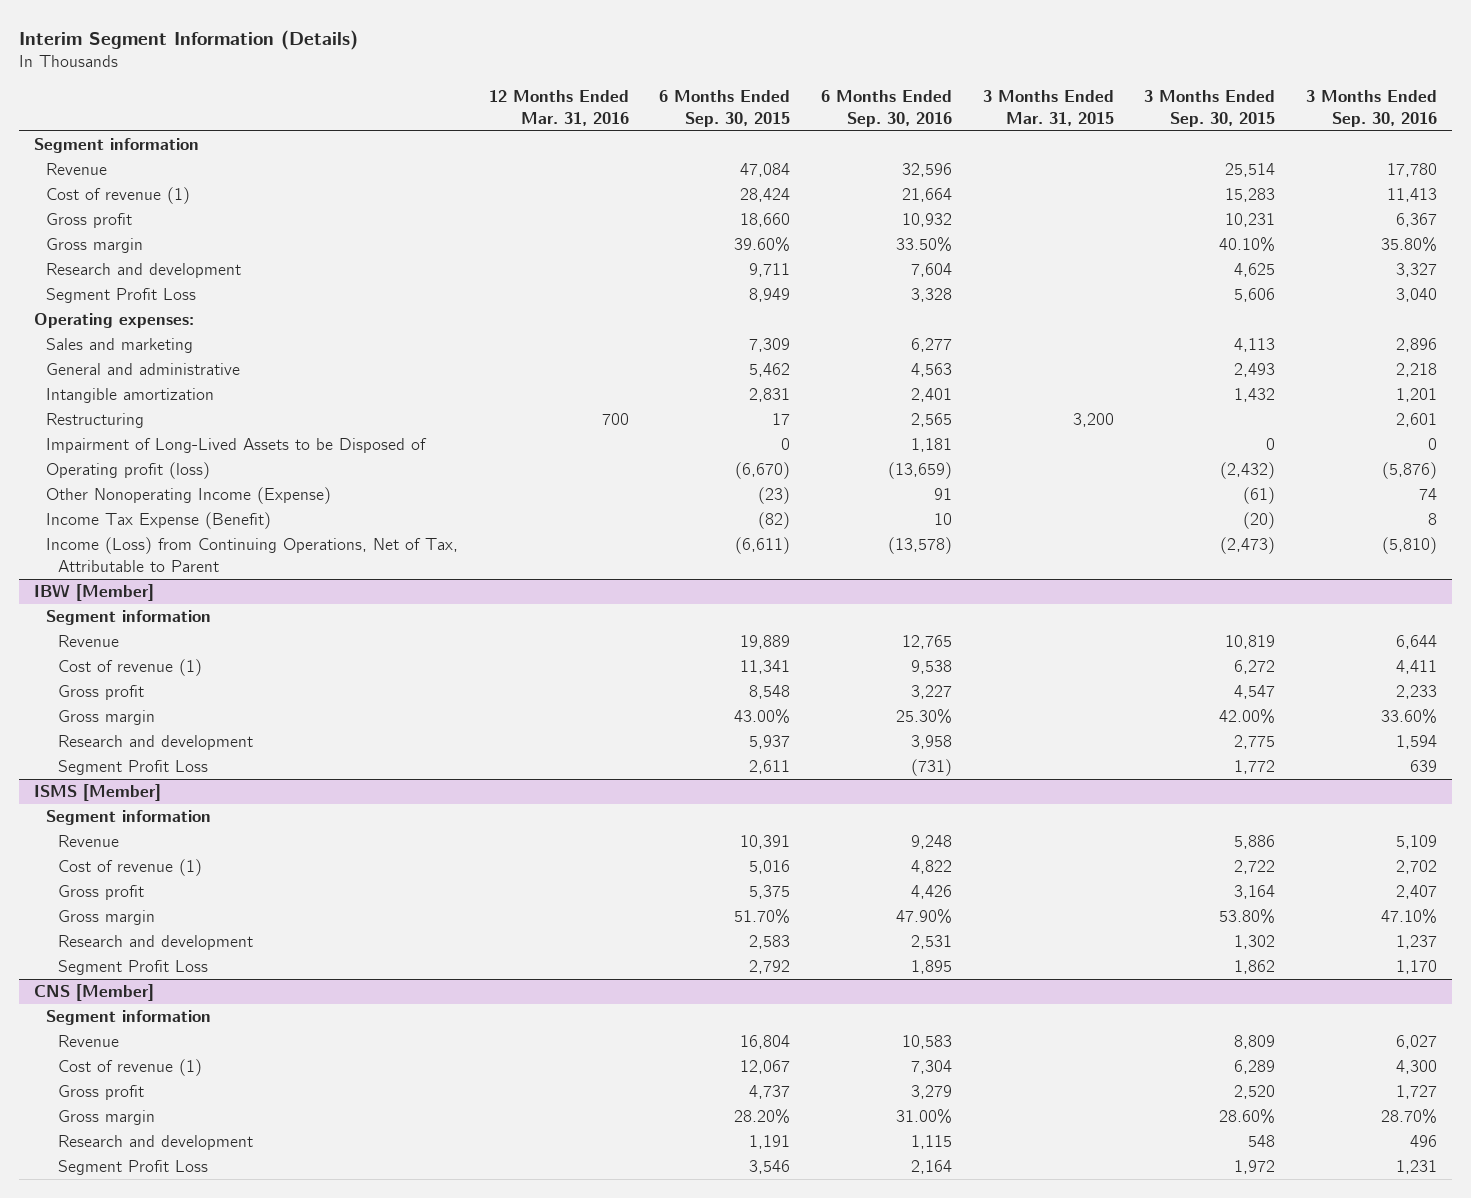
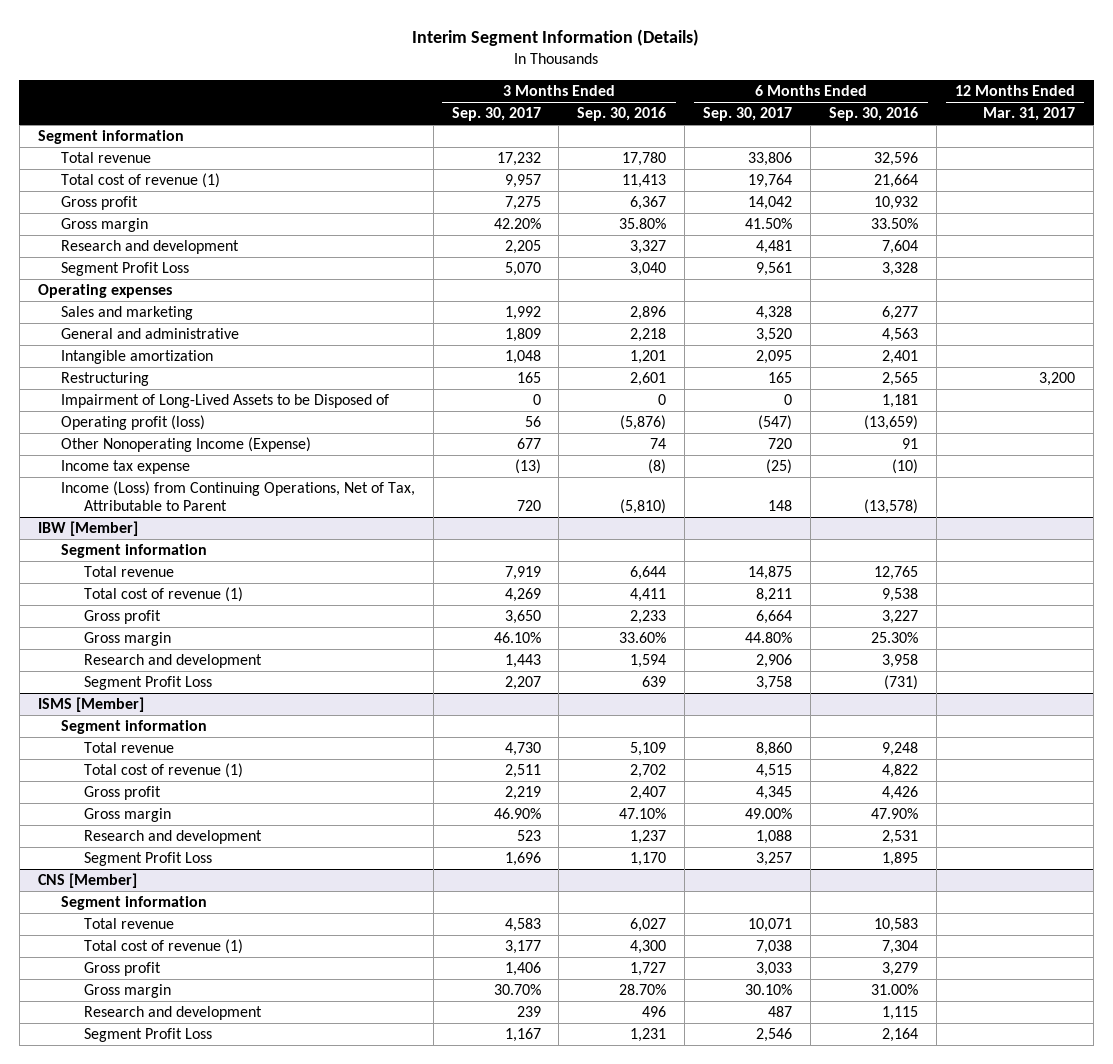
- | 12 Months Ended Mar. 31, 2016 | 6 Months Ended Sep. 30, 2015 | 6 Months Ended Sep. 30, 2016 | 3 Months Ended Mar. 31, 2015 | 3 Months Ended Sep. 30, 2015 | 3 Months Ended Sep. 30, 2016
+ | 3 Months Ended Sep. 30, 2017 | 3 Months Ended Sep. 30, 2016 | 6 Months Ended Sep. 30, 2017 | 6 Months Ended Sep. 30, 2016 | 12 Months Ended Mar. 31, 2017
- Revenue | | 47,084 | 32,596 | | 25,514 | 17,780
- Cost of revenue (1) | | 28,424 | 21,664 | | 15,283 | 11,413
+ Total revenue | 17,232 | 17,780 | 33,806 | 32,596 |
+ Total cost of revenue (1) | 9,957 | 11,413 | 19,764 | 21,664 |
- Operating expenses:
+ Operating expenses
- Income Tax Expense (Benefit) | | (82) | 10 | | (20) | 8
+ Income tax expense | (13) | (8) | (25) | (10) |
@ IBW [Member]
- Revenue | | 19,889 | 12,765 | | 10,819 | 6,644
- Cost of revenue (1) | | 11,341 | 9,538 | | 6,272 | 4,411
+ Total revenue | 7,919 | 6,644 | 14,875 | 12,765 |
+ Total cost of revenue (1) | 4,269 | 4,411 | 8,211 | 9,538 |
@ ISMS [Member]
- Revenue | | 10,391 | 9,248 | | 5,886 | 5,109
- Cost of revenue (1) | | 5,016 | 4,822 | | 2,722 | 2,702
+ Total revenue | 4,730 | 5,109 | 8,860 | 9,248 |
+ Total cost of revenue (1) | 2,511 | 2,702 | 4,515 | 4,822 |
@ CNS [Member]
- Revenue | | 16,804 | 10,583 | | 8,809 | 6,027
- Cost of revenue (1) | | 12,067 | 7,304 | | 6,289 | 4,300
+ Total revenue | 4,583 | 6,027 | 10,071 | 10,583 |
+ Total cost of revenue (1) | 3,177 | 4,300 | 7,038 | 7,304 |

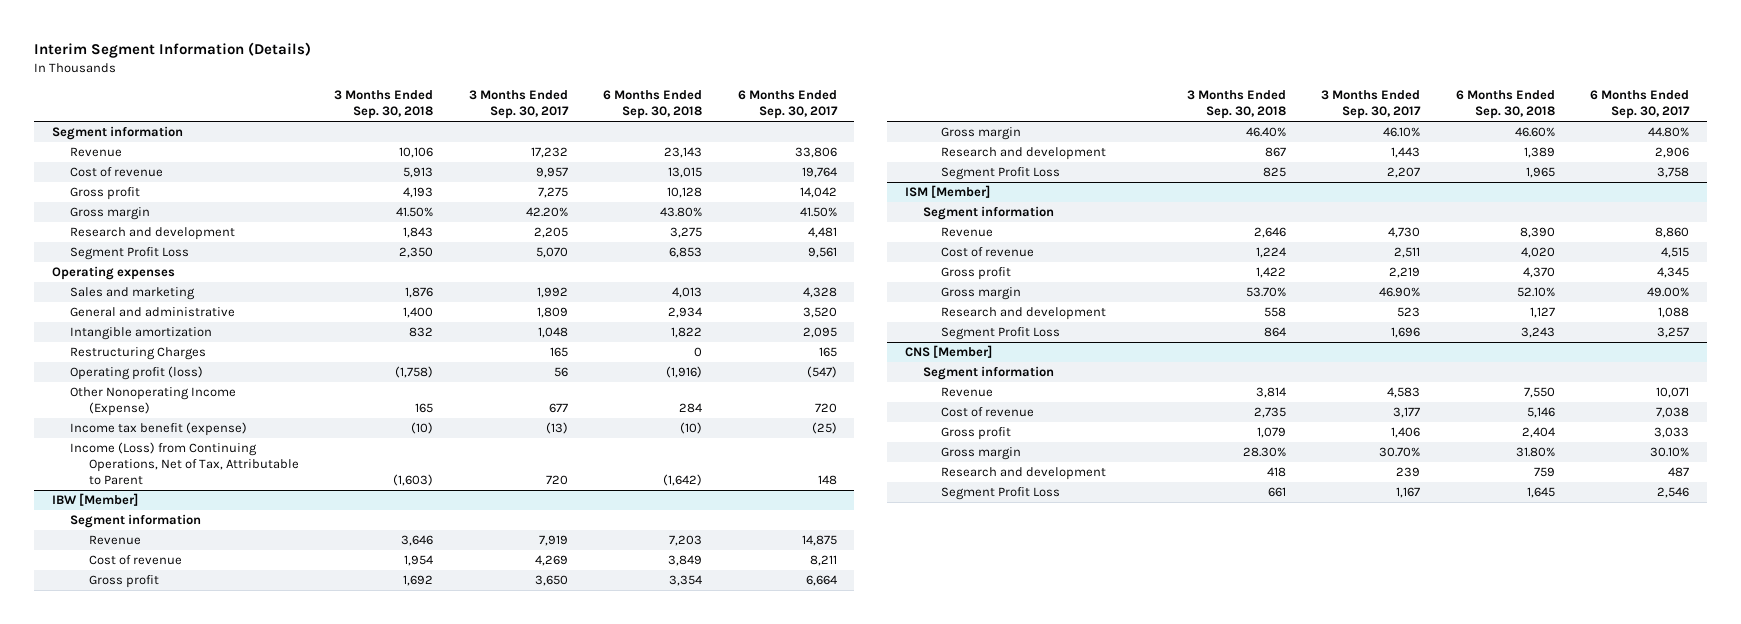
- | 3 Months Ended Sep. 30, 2017 | 3 Months Ended Sep. 30, 2016 | 6 Months Ended Sep. 30, 2017 | 6 Months Ended Sep. 30, 2016 | 12 Months Ended Mar. 31, 2017
+ | 3 Months Ended Sep. 30, 2018 | 3 Months Ended Sep. 30, 2017 | 6 Months Ended Sep. 30, 2018 | 6 Months Ended Sep. 30, 2017
- Total revenue | 17,232 | 17,780 | 33,806 | 32,596 |
- Total cost of revenue (1) | 9,957 | 11,413 | 19,764 | 21,664 |
+ Revenue | 10,106 | 17,232 | 23,143 | 33,806
+ Cost of revenue | 5,913 | 9,957 | 13,015 | 19,764
- Restructuring | 165 | 2,601 | 165 | 2,565 | 3,200
- Impairment of Long-Lived Assets to be Disposed of | 0 | 0 | 0 | 1,181 |
+ Restructuring Charges | | 165 | 0 | 165
- Income tax expense | (13) | (8) | (25) | (10) |
+ Income tax benefit (expense) | (10) | (13) | (10) | (25)
@ IBW [Member]
- Total revenue | 7,919 | 6,644 | 14,875 | 12,765 |
- Total cost of revenue (1) | 4,269 | 4,411 | 8,211 | 9,538 |
+ Revenue | 3,646 | 7,919 | 7,203 | 14,875
+ Cost of revenue | 1,954 | 4,269 | 3,849 | 8,211
- ISMS [Member]
+ ISM [Member]
- Total revenue | 4,730 | 5,109 | 8,860 | 9,248 |
- Total cost of revenue (1) | 2,511 | 2,702 | 4,515 | 4,822 |
+ Revenue | 2,646 | 4,730 | 8,390 | 8,860
+ Cost of revenue | 1,224 | 2,511 | 4,020 | 4,515
@ CNS [Member]
- Total revenue | 4,583 | 6,027 | 10,071 | 10,583 |
- Total cost of revenue (1) | 3,177 | 4,300 | 7,038 | 7,304 |
+ Revenue | 3,814 | 4,583 | 7,550 | 10,071
+ Cost of revenue | 2,735 | 3,177 | 5,146 | 7,038

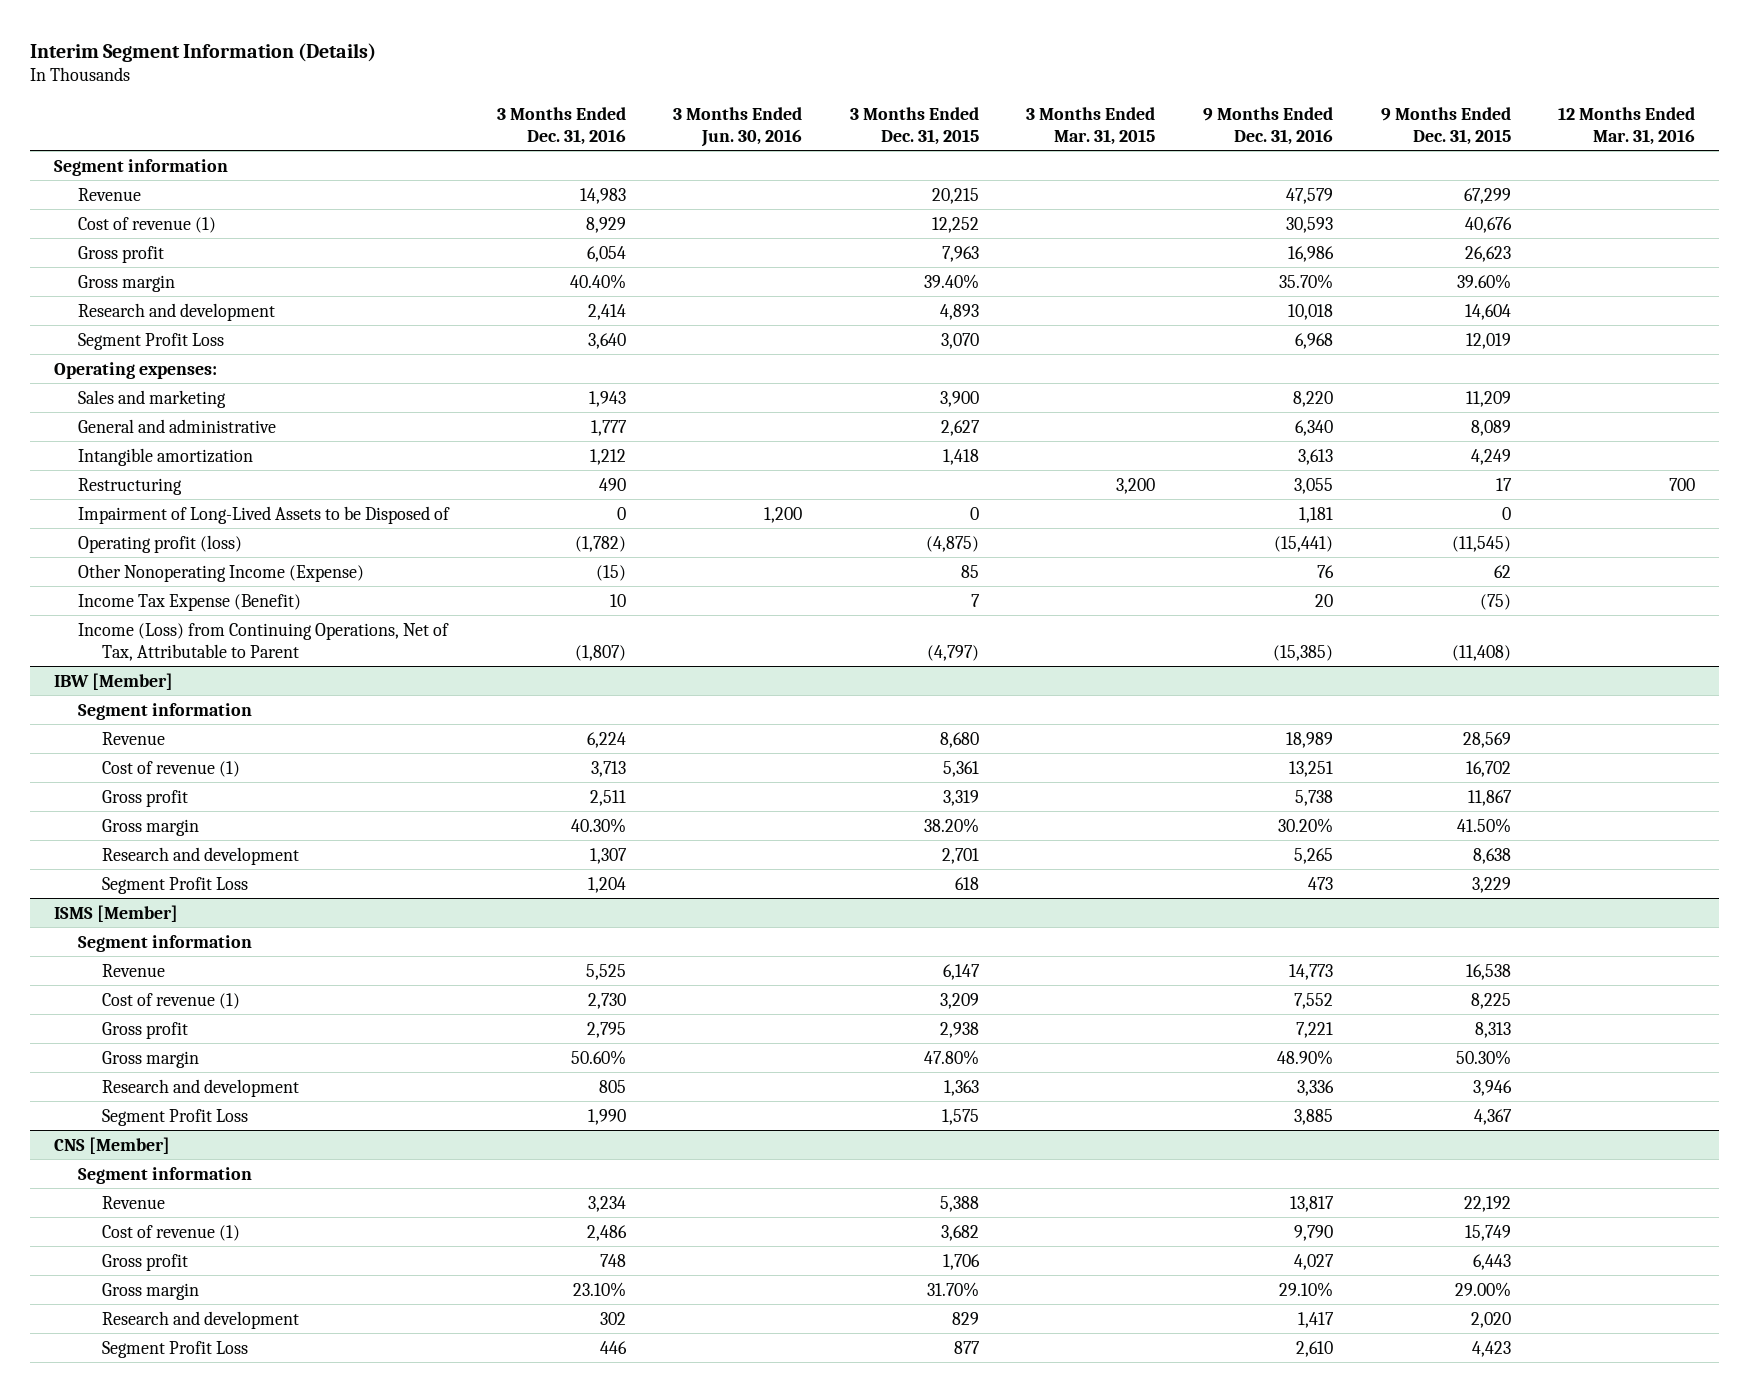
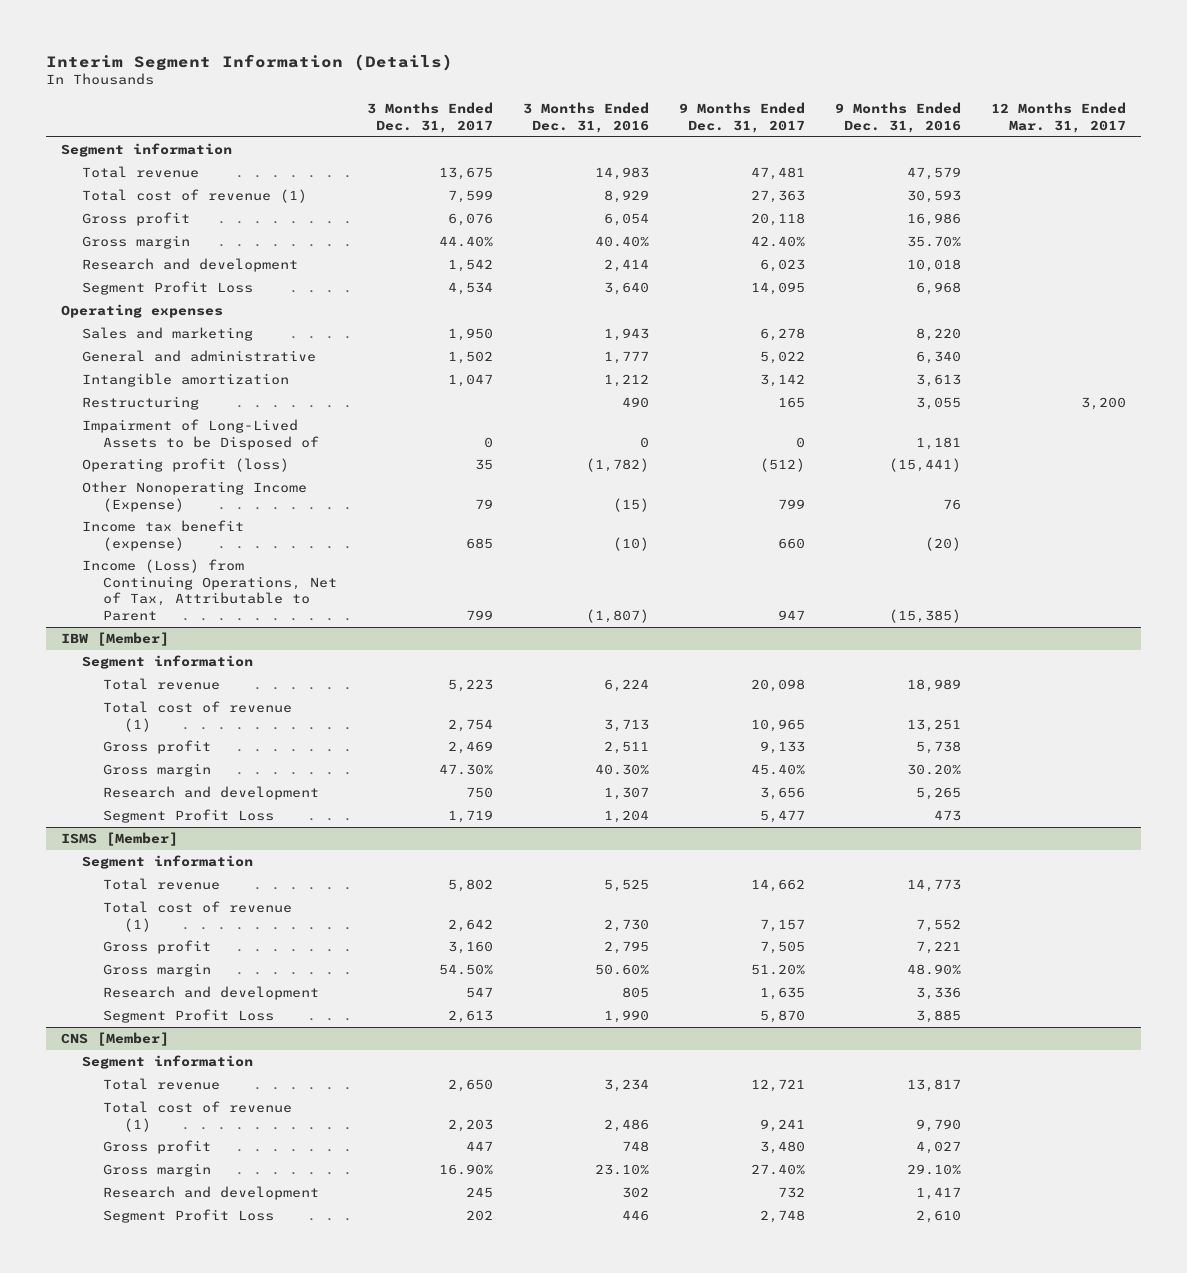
- | 3 Months Ended Dec. 31, 2016 | 3 Months Ended Jun. 30, 2016 | 3 Months Ended Dec. 31, 2015 | 3 Months Ended Mar. 31, 2015 | 9 Months Ended Dec. 31, 2016 | 9 Months Ended Dec. 31, 2015 | 12 Months Ended Mar. 31, 2016
+ | 3 Months Ended Dec. 31, 2017 | 3 Months Ended Dec. 31, 2016 | 9 Months Ended Dec. 31, 2017 | 9 Months Ended Dec. 31, 2016 | 12 Months Ended Mar. 31, 2017
- Revenue | 14,983 | | 20,215 | | 47,579 | 67,299 |
- Cost of revenue (1) | 8,929 | | 12,252 | | 30,593 | 40,676 |
+ Total revenue | 13,675 | 14,983 | 47,481 | 47,579 |
+ Total cost of revenue (1) | 7,599 | 8,929 | 27,363 | 30,593 |
- Operating expenses:
+ Operating expenses
- Income Tax Expense (Benefit) | 10 | | 7 | | 20 | (75) |
+ Income tax benefit (expense) | 685 | (10) | 660 | (20) |
@ IBW [Member]
- Revenue | 6,224 | | 8,680 | | 18,989 | 28,569 |
- Cost of revenue (1) | 3,713 | | 5,361 | | 13,251 | 16,702 |
+ Total revenue | 5,223 | 6,224 | 20,098 | 18,989 |
+ Total cost of revenue (1) | 2,754 | 3,713 | 10,965 | 13,251 |
@ ISMS [Member]
- Revenue | 5,525 | | 6,147 | | 14,773 | 16,538 |
- Cost of revenue (1) | 2,730 | | 3,209 | | 7,552 | 8,225 |
+ Total revenue | 5,802 | 5,525 | 14,662 | 14,773 |
+ Total cost of revenue (1) | 2,642 | 2,730 | 7,157 | 7,552 |
@ CNS [Member]
- Revenue | 3,234 | | 5,388 | | 13,817 | 22,192 |
- Cost of revenue (1) | 2,486 | | 3,682 | | 9,790 | 15,749 |
+ Total revenue | 2,650 | 3,234 | 12,721 | 13,817 |
+ Total cost of revenue (1) | 2,203 | 2,486 | 9,241 | 9,790 |

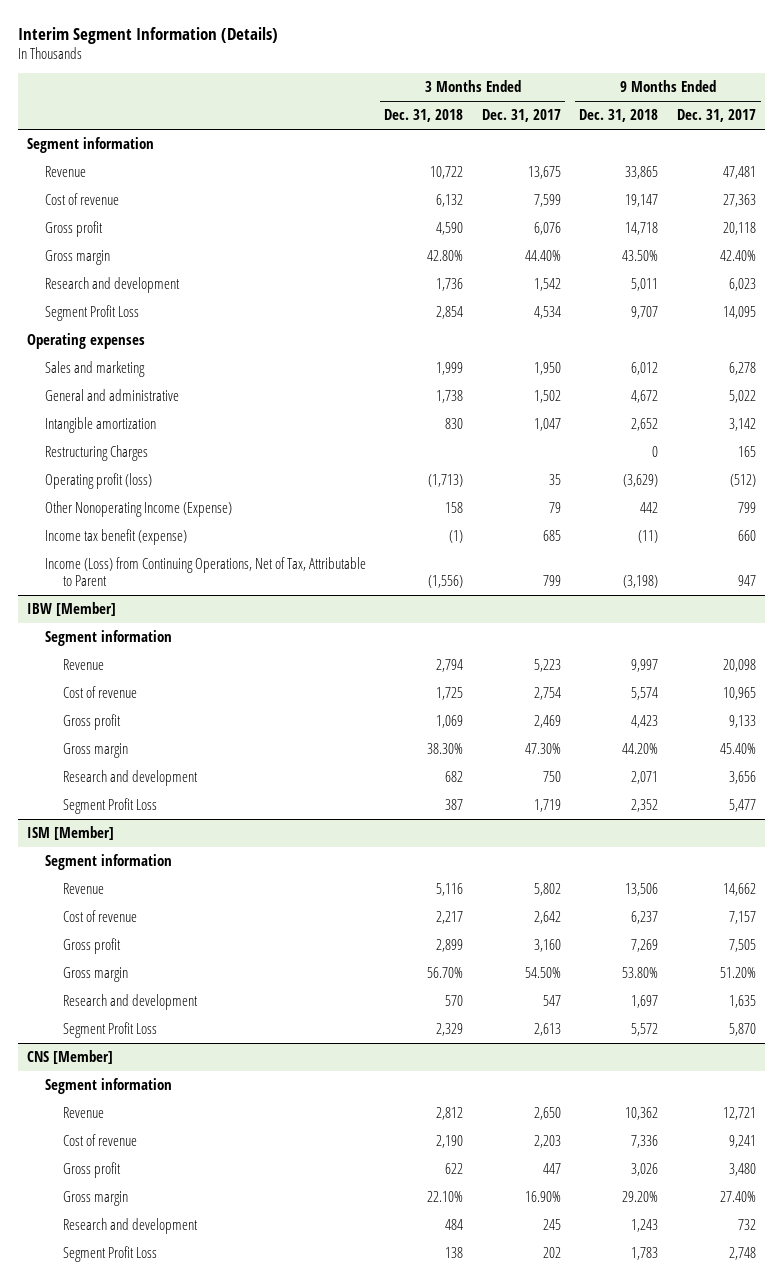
- | 3 Months Ended Dec. 31, 2017 | 3 Months Ended Dec. 31, 2016 | 9 Months Ended Dec. 31, 2017 | 9 Months Ended Dec. 31, 2016 | 12 Months Ended Mar. 31, 2017
+ | 3 Months Ended Dec. 31, 2018 | 3 Months Ended Dec. 31, 2017 | 9 Months Ended Dec. 31, 2018 | 9 Months Ended Dec. 31, 2017
- Total revenue | 13,675 | 14,983 | 47,481 | 47,579 |
- Total cost of revenue (1) | 7,599 | 8,929 | 27,363 | 30,593 |
+ Revenue | 10,722 | 13,675 | 33,865 | 47,481
+ Cost of revenue | 6,132 | 7,599 | 19,147 | 27,363
- Restructuring | | 490 | 165 | 3,055 | 3,200
- Impairment of Long-Lived Assets to be Disposed of | 0 | 0 | 0 | 1,181 |
+ Restructuring Charges | | | 0 | 165
@ IBW [Member]
- Total revenue | 5,223 | 6,224 | 20,098 | 18,989 |
- Total cost of revenue (1) | 2,754 | 3,713 | 10,965 | 13,251 |
+ Revenue | 2,794 | 5,223 | 9,997 | 20,098
+ Cost of revenue | 1,725 | 2,754 | 5,574 | 10,965
- ISMS [Member]
+ ISM [Member]
- Total revenue | 5,802 | 5,525 | 14,662 | 14,773 |
- Total cost of revenue (1) | 2,642 | 2,730 | 7,157 | 7,552 |
+ Revenue | 5,116 | 5,802 | 13,506 | 14,662
+ Cost of revenue | 2,217 | 2,642 | 6,237 | 7,157
@ CNS [Member]
- Total revenue | 2,650 | 3,234 | 12,721 | 13,817 |
- Total cost of revenue (1) | 2,203 | 2,486 | 9,241 | 9,790 |
+ Revenue | 2,812 | 2,650 | 10,362 | 12,721
+ Cost of revenue | 2,190 | 2,203 | 7,336 | 9,241

